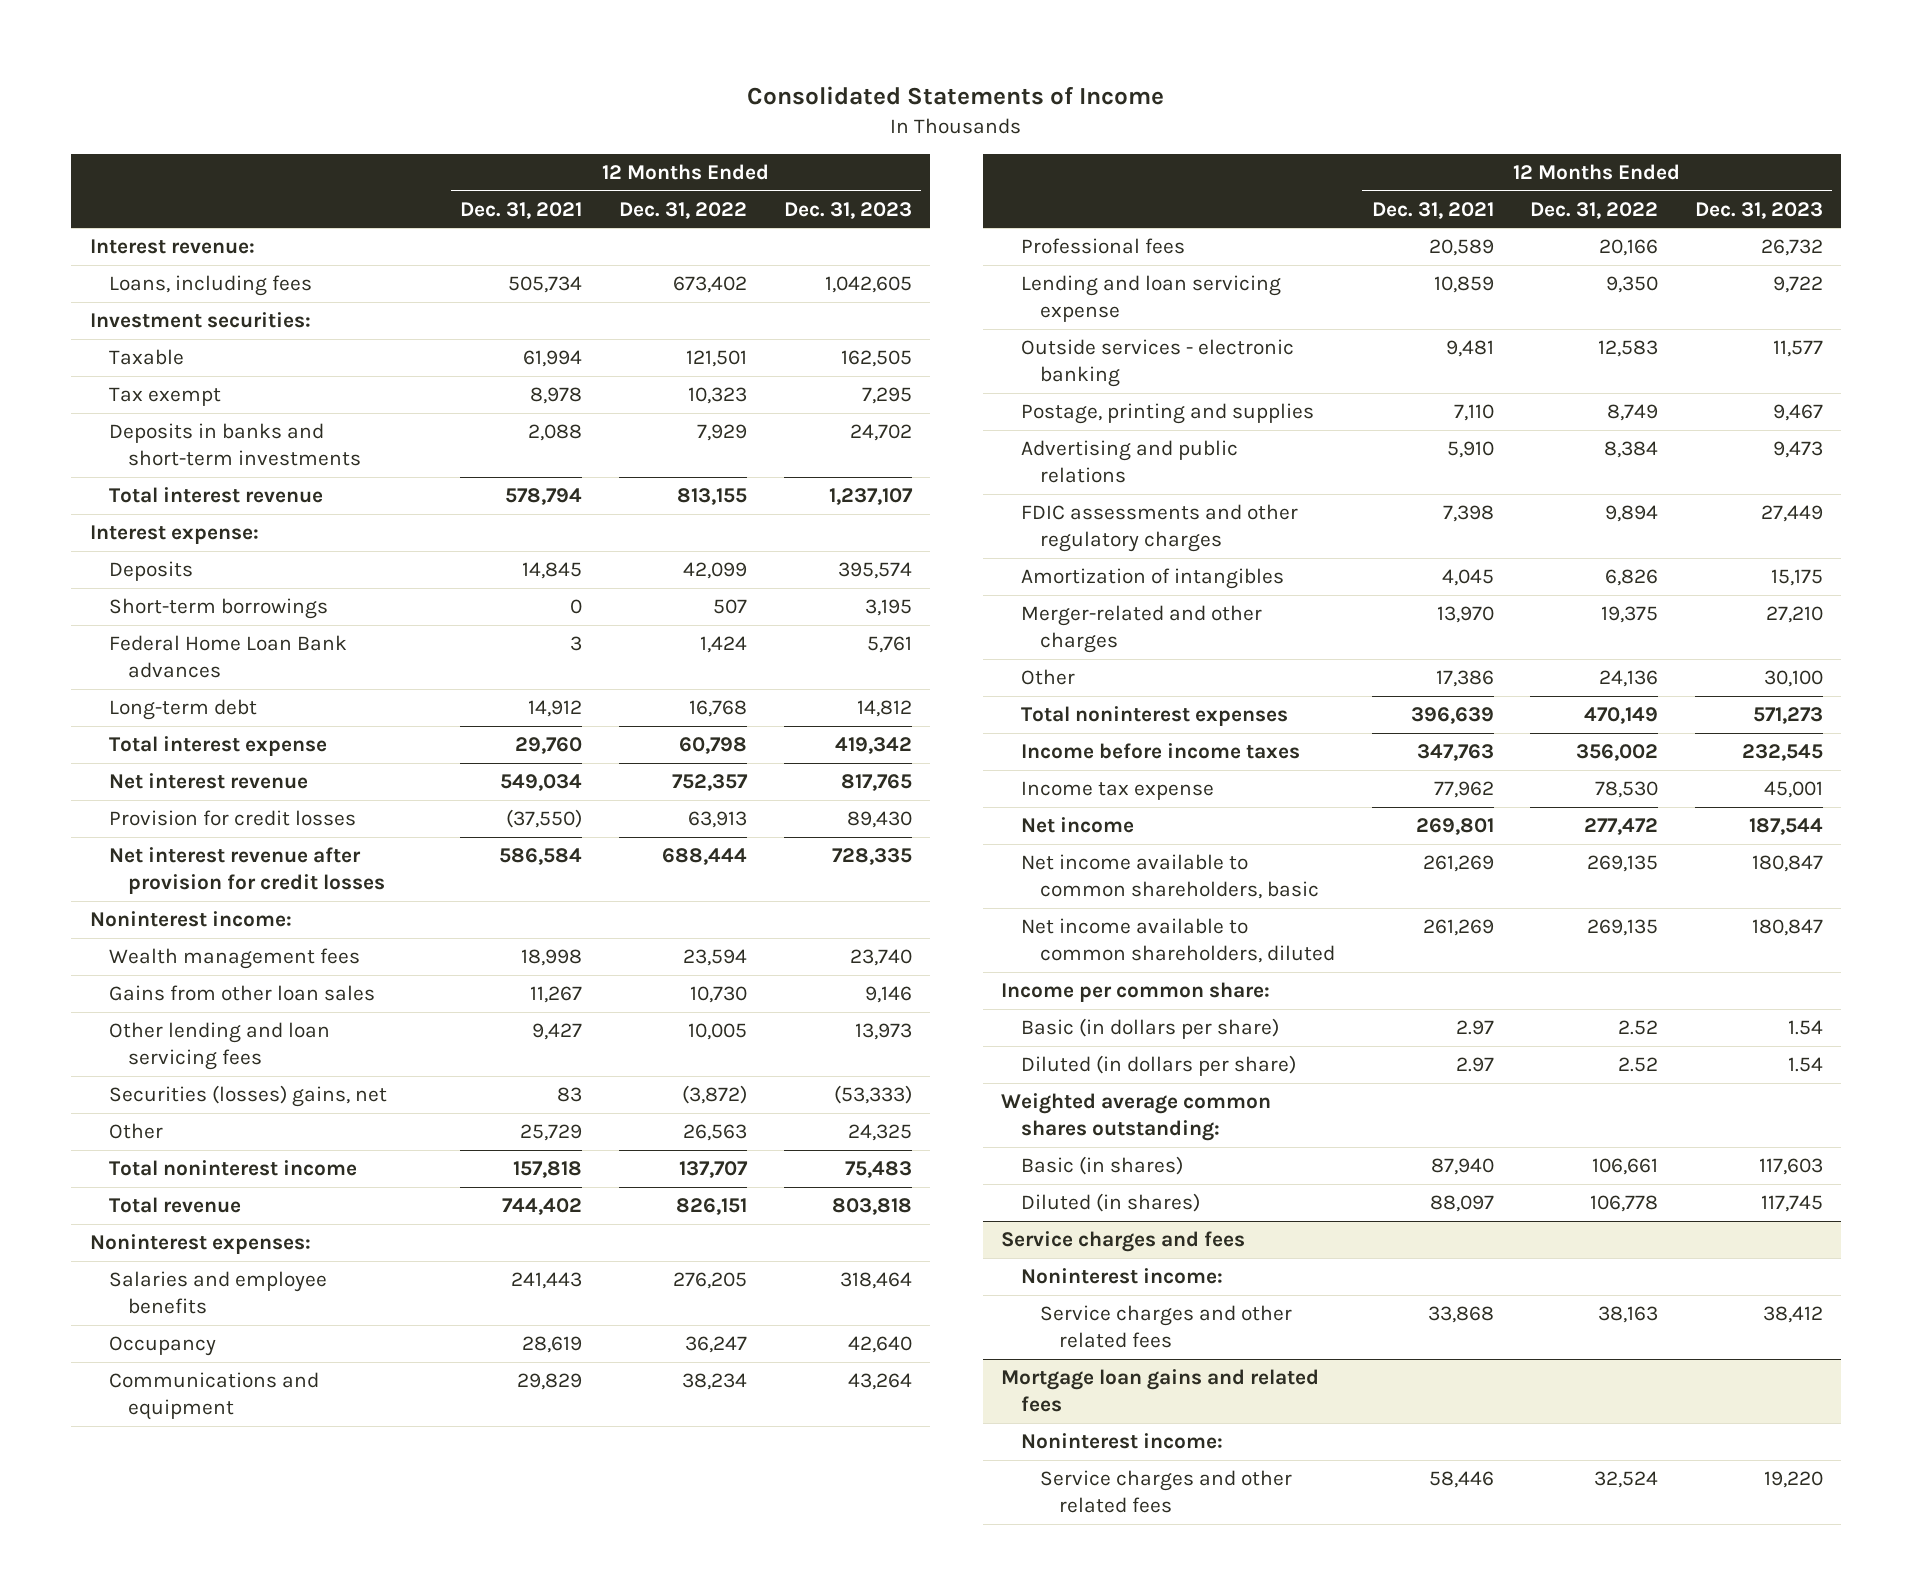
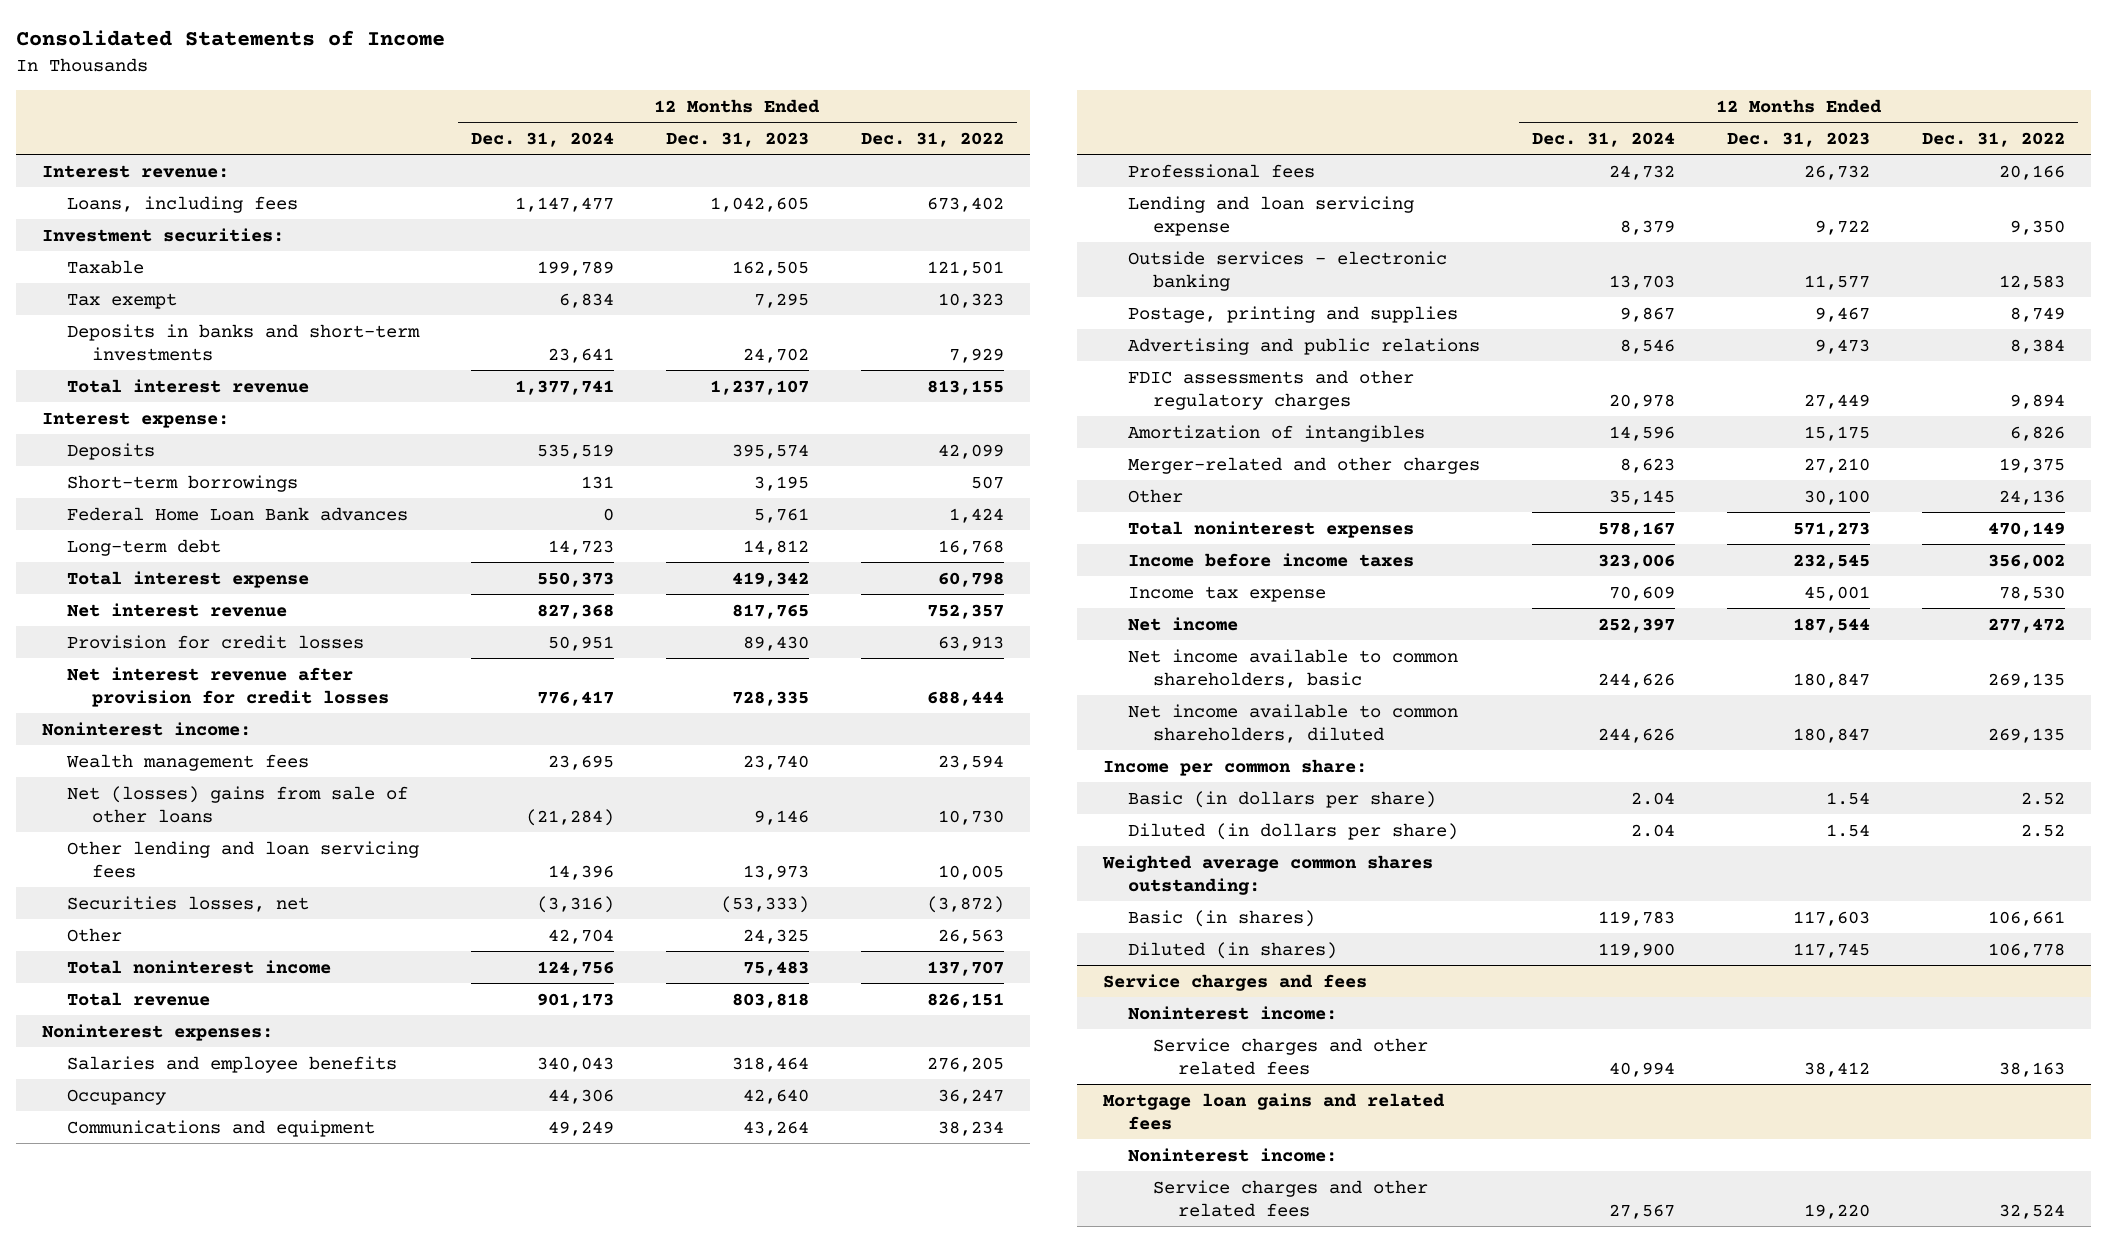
- | 12 Months Ended Dec. 31, 2021 | 12 Months Ended Dec. 31, 2022 | 12 Months Ended Dec. 31, 2023
+ | 12 Months Ended Dec. 31, 2024 | 12 Months Ended Dec. 31, 2023 | 12 Months Ended Dec. 31, 2022
- Gains from other loan sales | 11,267 | 10,730 | 9,146
+ Net (losses) gains from sale of other loans | (21,284) | 9,146 | 10,730
- Securities (losses) gains, net | 83 | (3,872) | (53,333)
+ Securities losses, net | (3,316) | (53,333) | (3,872)

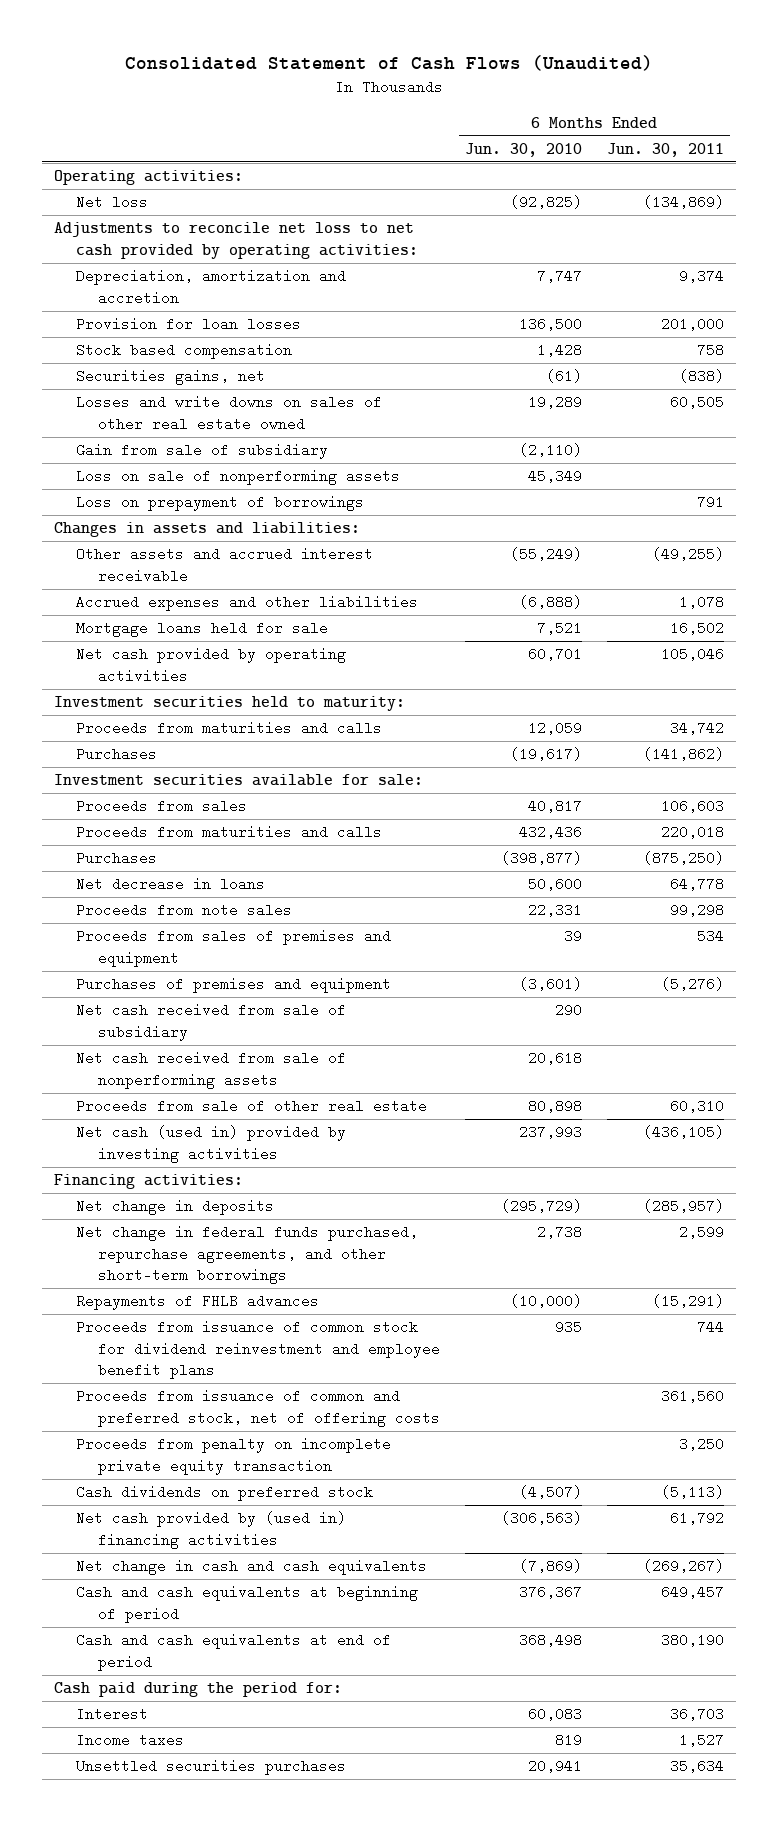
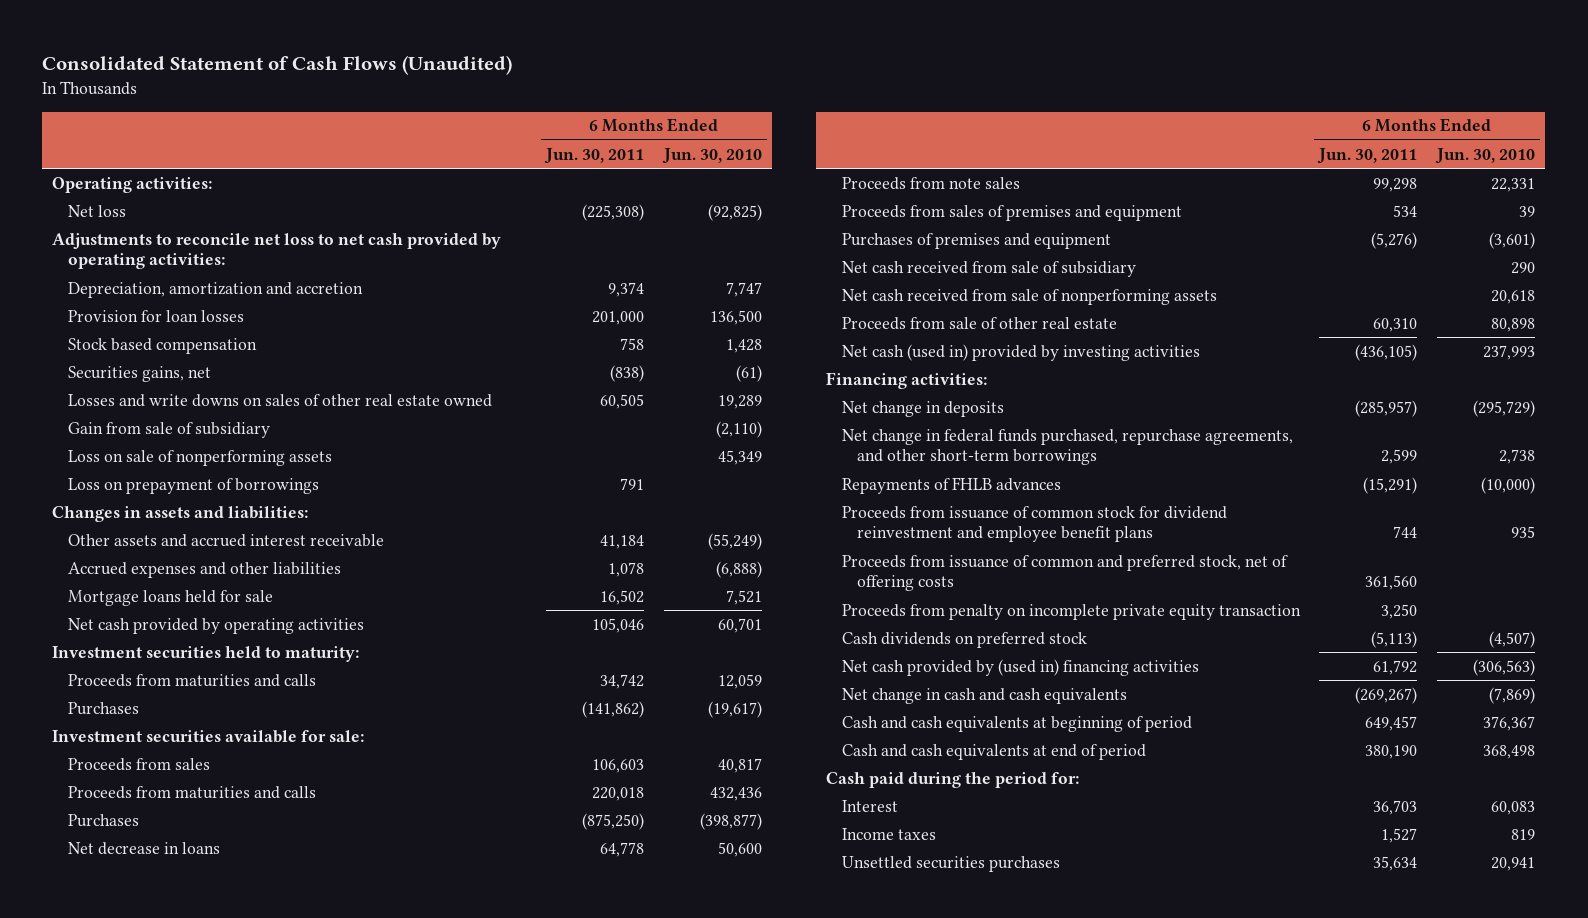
- | 6 Months Ended Jun. 30, 2010 | 6 Months Ended Jun. 30, 2011
+ | 6 Months Ended Jun. 30, 2011 | 6 Months Ended Jun. 30, 2010
- Net loss | (92,825) | (134,869)
+ Net loss | (225,308) | (92,825)
- Other assets and accrued interest receivable | (55,249) | (49,255)
+ Other assets and accrued interest receivable | 41,184 | (55,249)

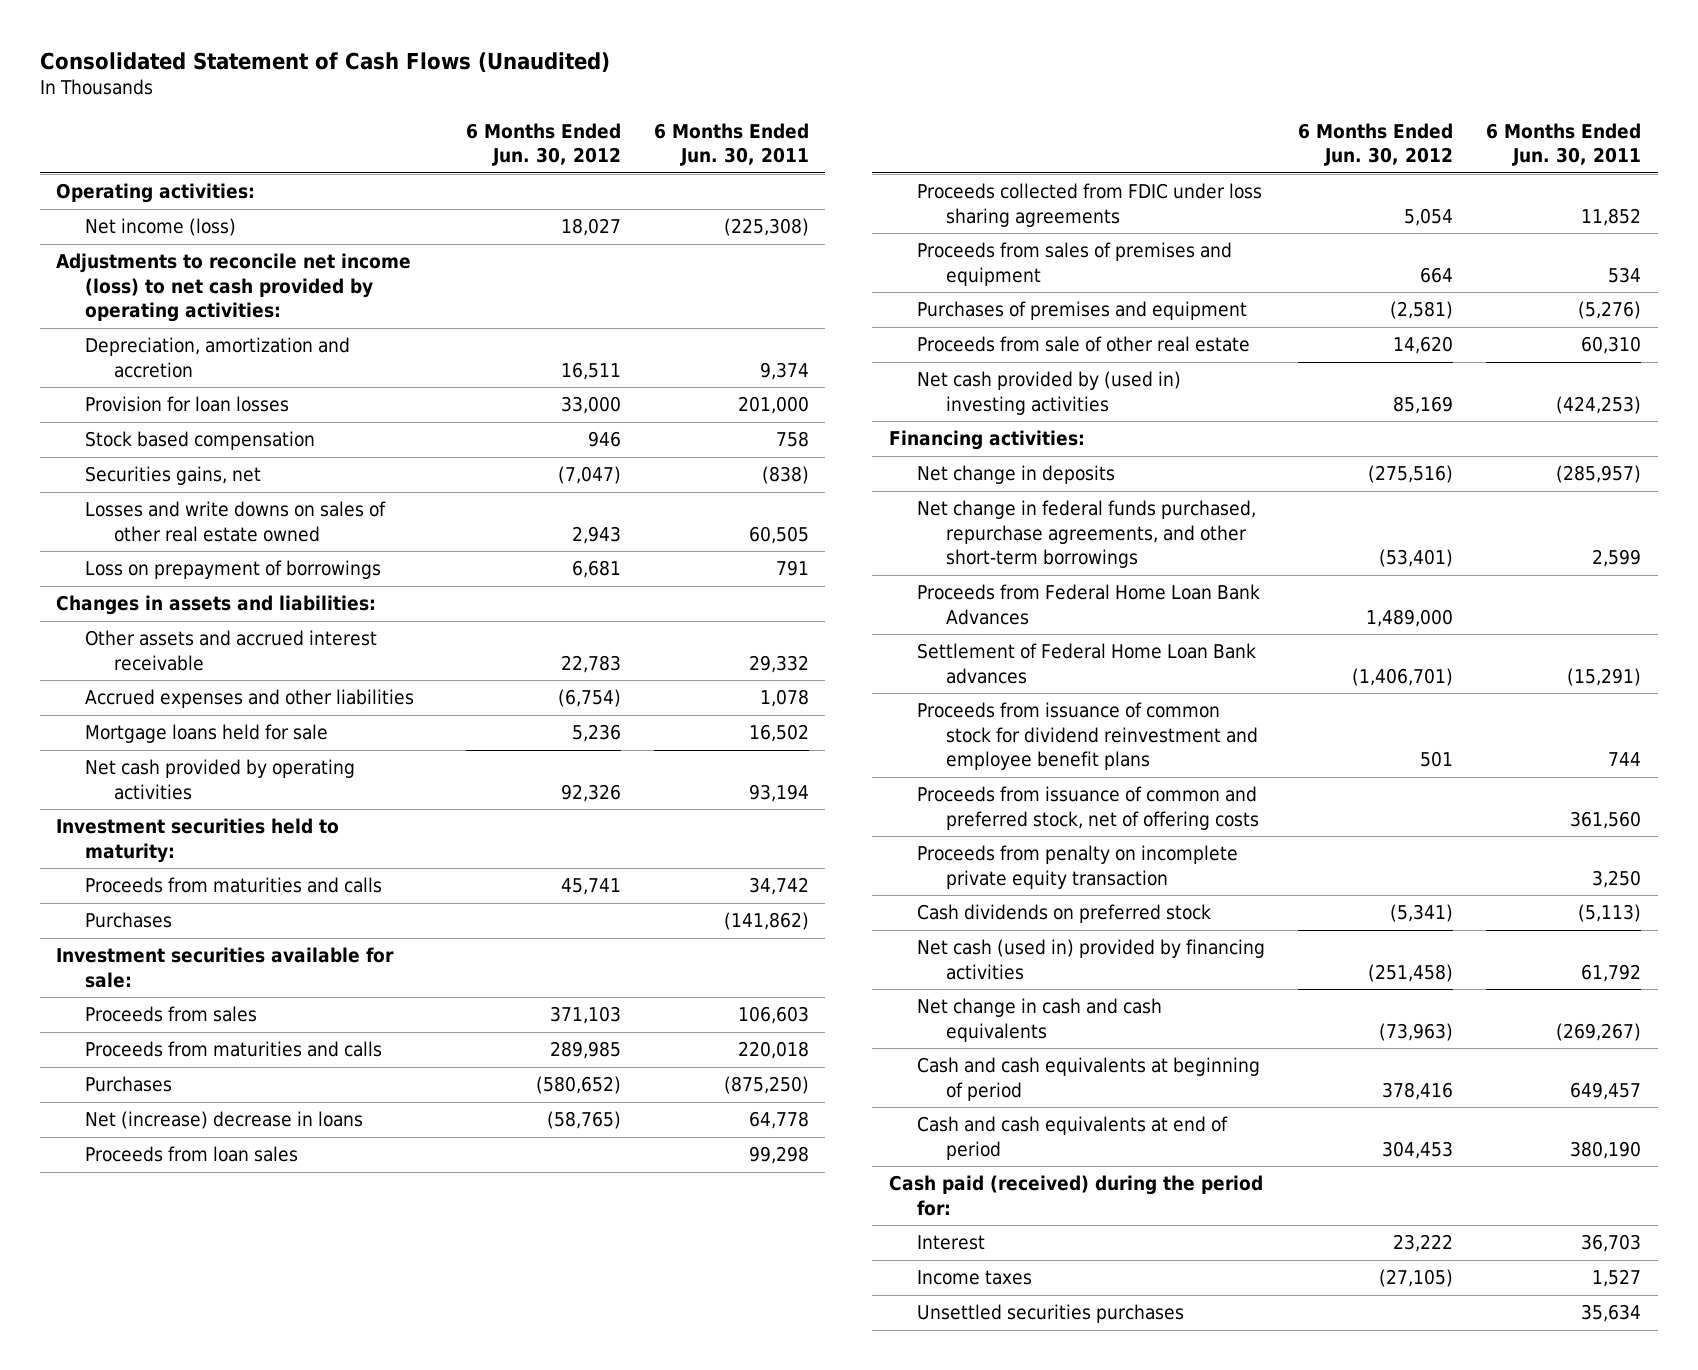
- | 6 Months Ended Jun. 30, 2011 | 6 Months Ended Jun. 30, 2010
+ | 6 Months Ended Jun. 30, 2012 | 6 Months Ended Jun. 30, 2011
- Net loss | (225,308) | (92,825)
- Adjustments to reconcile net loss to net cash provided by operating activities:
+ Net income (loss) | 18,027 | (225,308)
+ Adjustments to reconcile net income (loss) to net cash provided by operating activities:
- Gain from sale of subsidiary | | (2,110)
- Loss on sale of nonperforming assets | | 45,349
- Other assets and accrued interest receivable | 41,184 | (55,249)
+ Other assets and accrued interest receivable | 22,783 | 29,332
- Net cash provided by operating activities | 105,046 | 60,701
+ Net cash provided by operating activities | 92,326 | 93,194
- Net decrease in loans | 64,778 | 50,600
- Proceeds from note sales | 99,298 | 22,331
+ Net (increase) decrease in loans | (58,765) | 64,778
+ Proceeds from loan sales | | 99,298
+ Proceeds collected from FDIC under loss sharing agreements | 5,054 | 11,852
- Net cash received from sale of subsidiary | | 290
- Net cash received from sale of nonperforming assets | | 20,618
- Net cash (used in) provided by investing activities | (436,105) | 237,993
+ Net cash provided by (used in) investing activities | 85,169 | (424,253)
- Repayments of FHLB advances | (15,291) | (10,000)
+ Proceeds from Federal Home Loan Bank Advances | 1,489,000 |
+ Settlement of Federal Home Loan Bank advances | (1,406,701) | (15,291)
- Net cash provided by (used in) financing activities | 61,792 | (306,563)
+ Net cash (used in) provided by financing activities | (251,458) | 61,792
- Cash paid during the period for:
+ Cash paid (received) during the period for:

